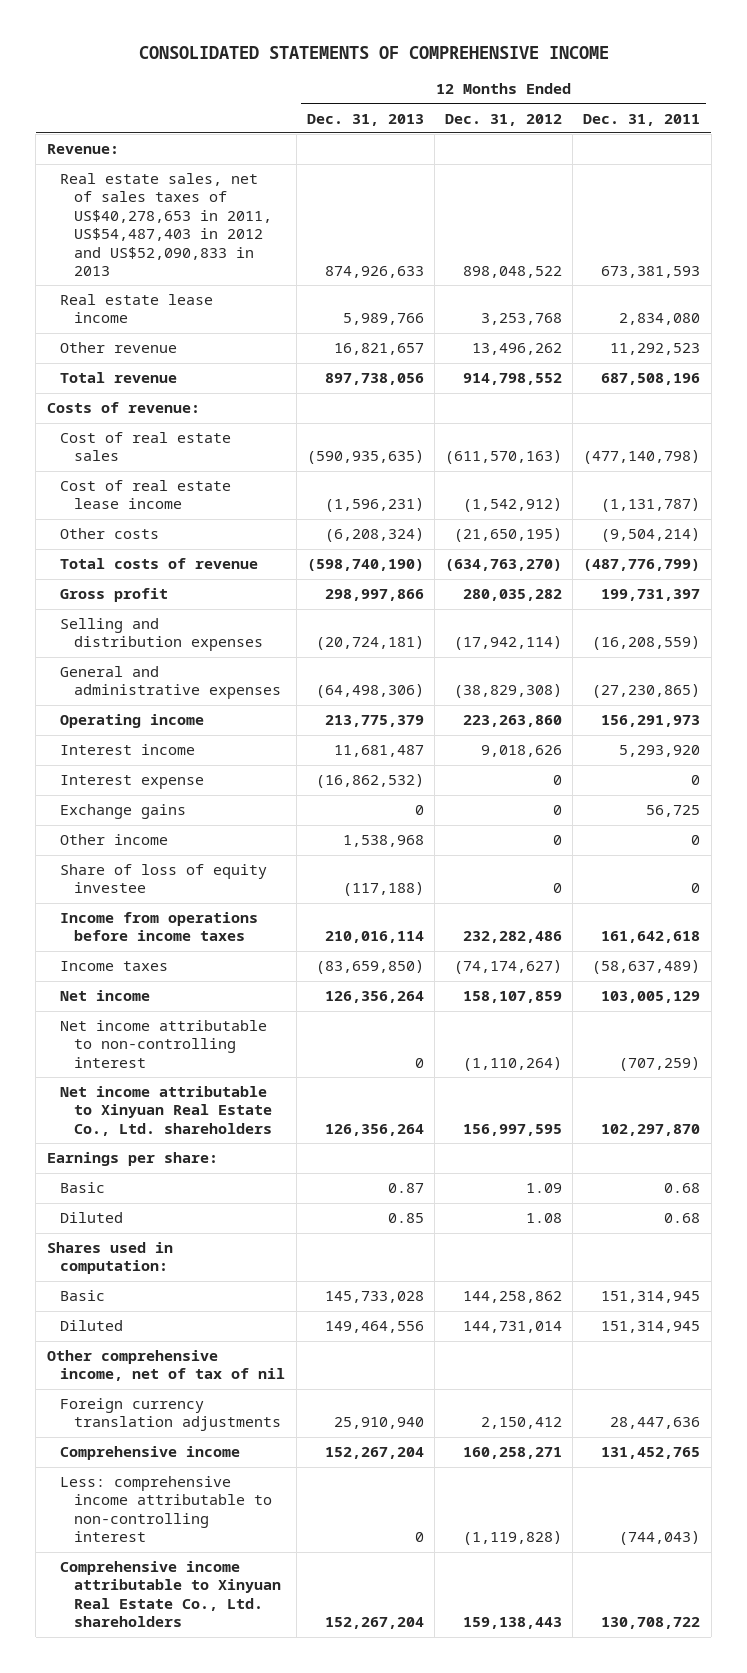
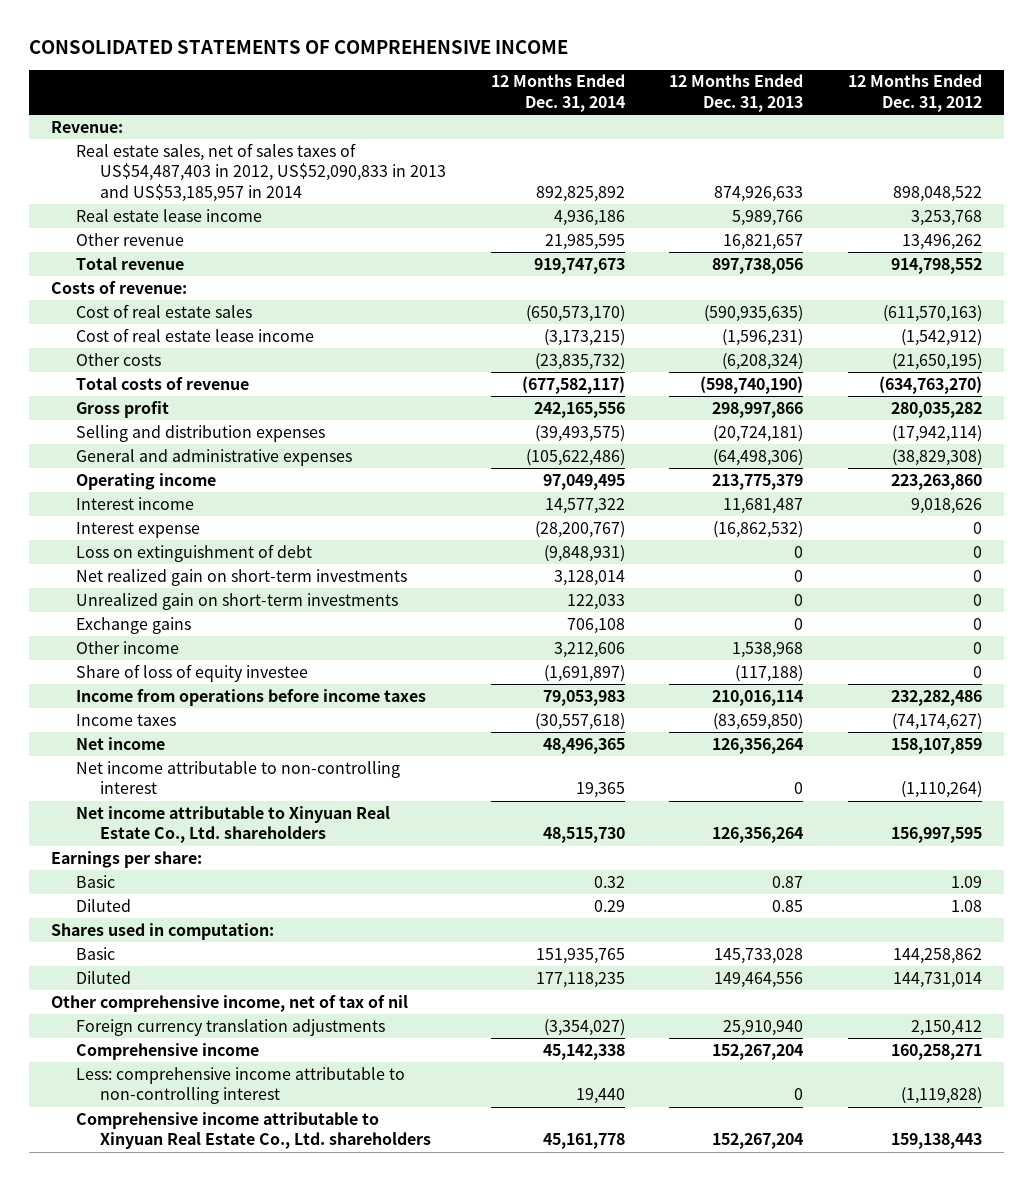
- | 12 Months Ended Dec. 31, 2013 | 12 Months Ended Dec. 31, 2012 | 12 Months Ended Dec. 31, 2011
+ | 12 Months Ended Dec. 31, 2014 | 12 Months Ended Dec. 31, 2013 | 12 Months Ended Dec. 31, 2012
- Real estate sales, net of sales taxes of US$40,278,653 in 2011, US$54,487,403 in 2012 and US$52,090,833 in 2013 | 874,926,633 | 898,048,522 | 673,381,593
+ Real estate sales, net of sales taxes of US$54,487,403 in 2012, US$52,090,833 in 2013 and US$53,185,957 in 2014 | 892,825,892 | 874,926,633 | 898,048,522
+ Loss on extinguishment of debt | (9,848,931) | 0 | 0
+ Net realized gain on short-term investments | 3,128,014 | 0 | 0
+ Unrealized gain on short-term investments | 122,033 | 0 | 0

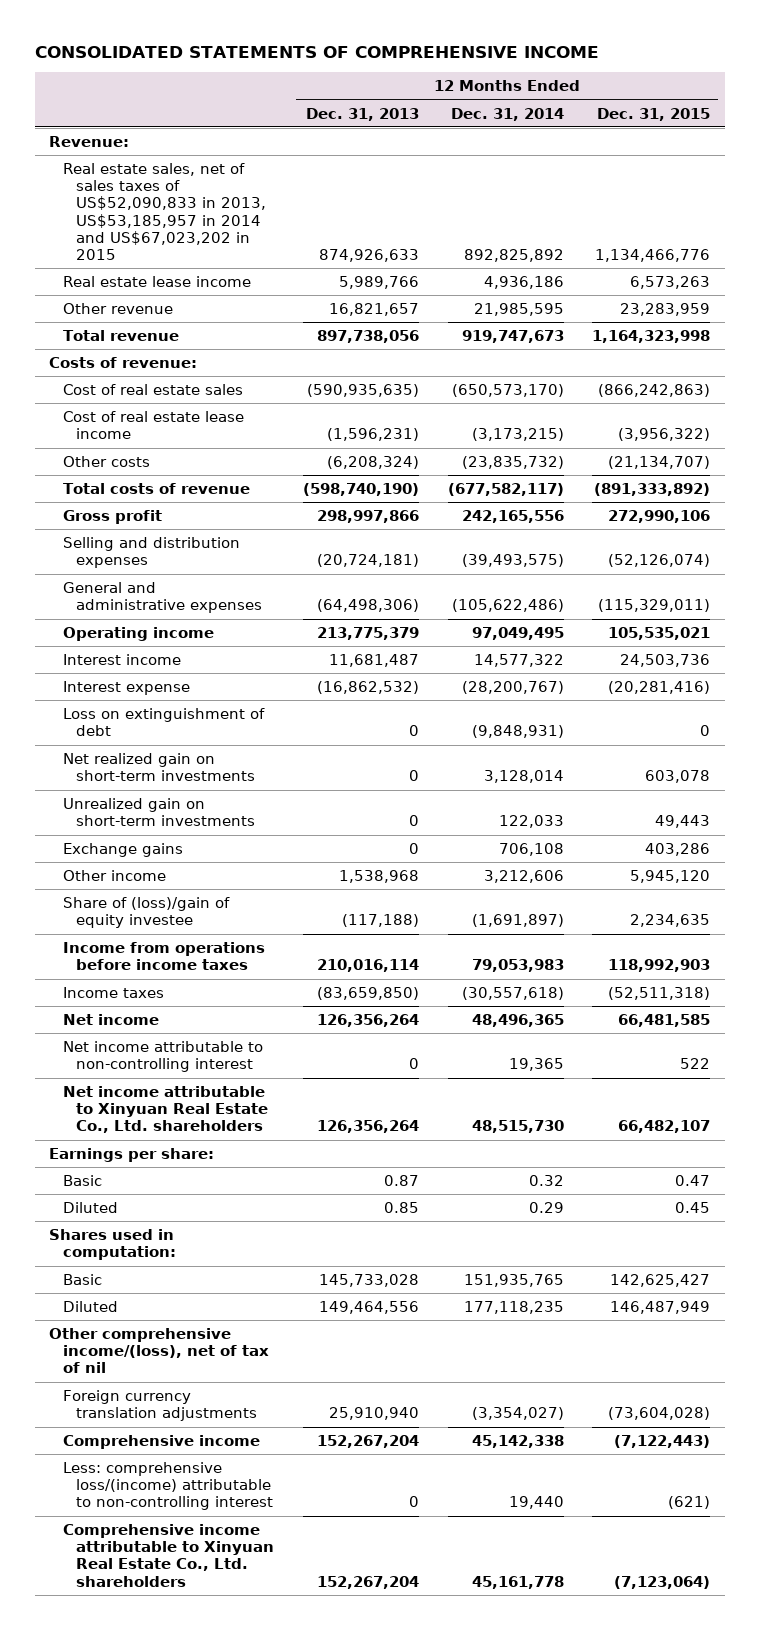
- | 12 Months Ended Dec. 31, 2014 | 12 Months Ended Dec. 31, 2013 | 12 Months Ended Dec. 31, 2012
+ | 12 Months Ended Dec. 31, 2013 | 12 Months Ended Dec. 31, 2014 | 12 Months Ended Dec. 31, 2015
- Real estate sales, net of sales taxes of US$54,487,403 in 2012, US$52,090,833 in 2013 and US$53,185,957 in 2014 | 892,825,892 | 874,926,633 | 898,048,522
+ Real estate sales, net of sales taxes of US$52,090,833 in 2013, US$53,185,957 in 2014 and US$67,023,202 in 2015 | 874,926,633 | 892,825,892 | 1,134,466,776
- Share of loss of equity investee | (1,691,897) | (117,188) | 0
+ Share of (loss)/gain of equity investee | (117,188) | (1,691,897) | 2,234,635
- Other comprehensive income, net of tax of nil
+ Other comprehensive income/(loss), net of tax of nil
- Less: comprehensive income attributable to non-controlling interest | 19,440 | 0 | (1,119,828)
+ Less: comprehensive loss/(income) attributable to non-controlling interest | 0 | 19,440 | (621)

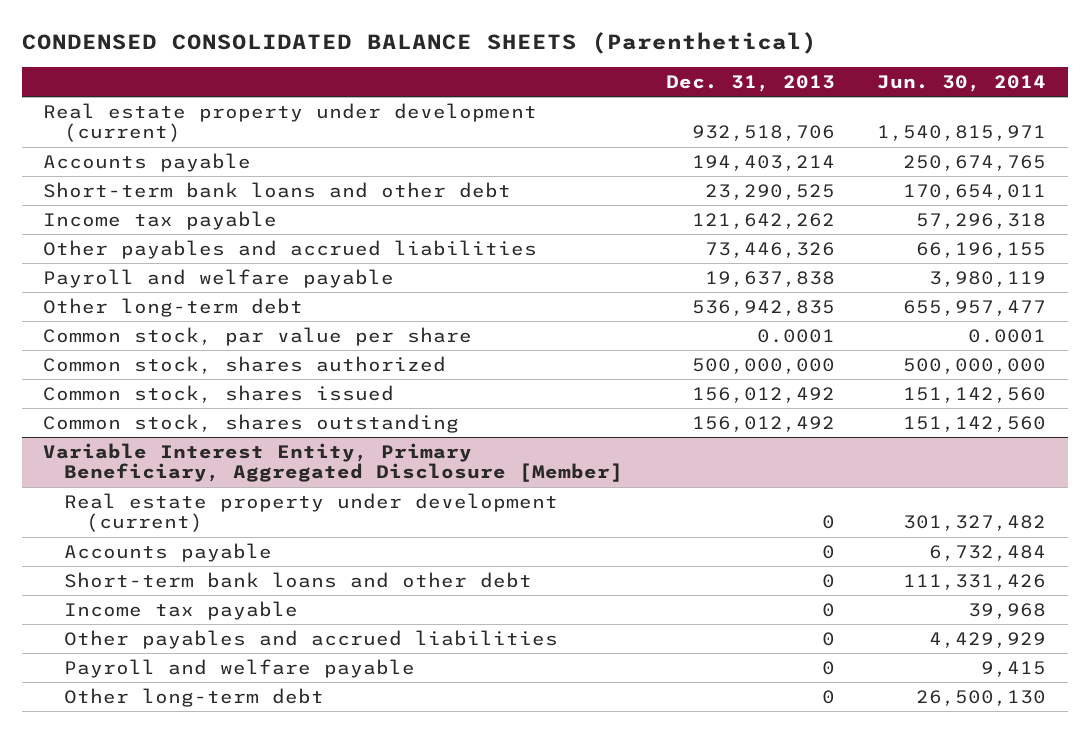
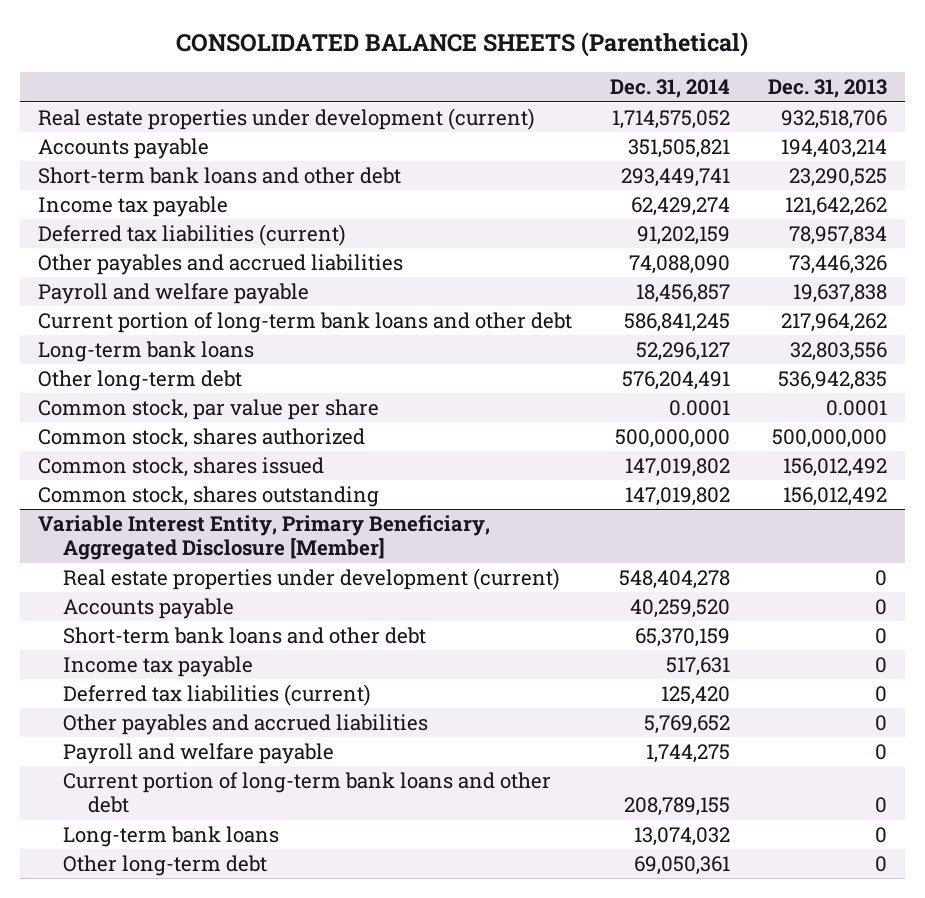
- CONDENSED CONSOLIDATED BALANCE SHEETS (Parenthetical)
+ CONSOLIDATED BALANCE SHEETS (Parenthetical)
- | Dec. 31, 2013 | Jun. 30, 2014
+ | Dec. 31, 2014 | Dec. 31, 2013
- Real estate property under development (current) | 932,518,706 | 1,540,815,971
+ Real estate properties under development (current) | 1,714,575,052 | 932,518,706
+ Deferred tax liabilities (current) | 91,202,159 | 78,957,834
+ Current portion of long-term bank loans and other debt | 586,841,245 | 217,964,262
+ Long-term bank loans | 52,296,127 | 32,803,556
@ Variable Interest Entity, Primary Beneficiary, Aggregated Disclosure [Member]
- Real estate property under development (current) | 0 | 301,327,482
+ Real estate properties under development (current) | 548,404,278 | 0
+ Deferred tax liabilities (current) | 125,420 | 0
+ Current portion of long-term bank loans and other debt | 208,789,155 | 0
+ Long-term bank loans | 13,074,032 | 0

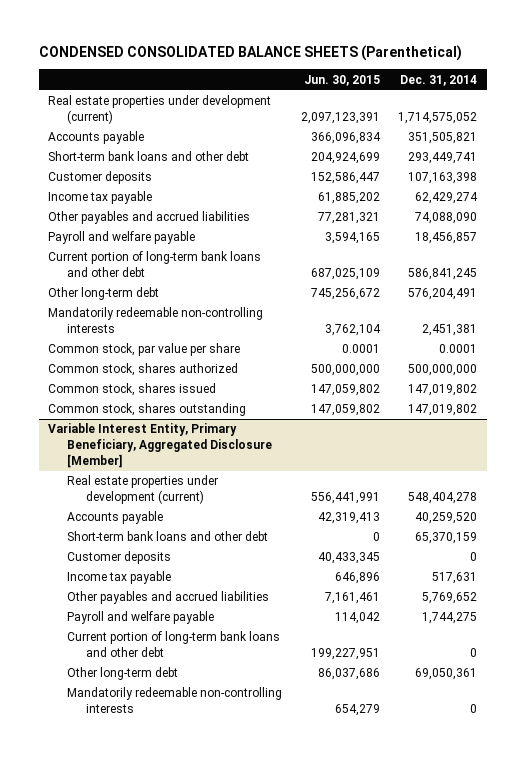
- CONSOLIDATED BALANCE SHEETS (Parenthetical)
+ CONDENSED CONSOLIDATED BALANCE SHEETS (Parenthetical)
- | Dec. 31, 2014 | Dec. 31, 2013
+ | Jun. 30, 2015 | Dec. 31, 2014
+ Customer deposits | 152,586,447 | 107,163,398
- Deferred tax liabilities (current) | 91,202,159 | 78,957,834
- Long-term bank loans | 52,296,127 | 32,803,556
+ Mandatorily redeemable non-controlling interests | 3,762,104 | 2,451,381
@ Variable Interest Entity, Primary Beneficiary, Aggregated Disclosure [Member]
+ Customer deposits | 40,433,345 | 0
- Deferred tax liabilities (current) | 125,420 | 0
- Current portion of long-term bank loans and other debt | 208,789,155 | 0
- Long-term bank loans | 13,074,032 | 0
+ Current portion of long-term bank loans and other debt | 199,227,951 | 0
+ Mandatorily redeemable non-controlling interests | 654,279 | 0

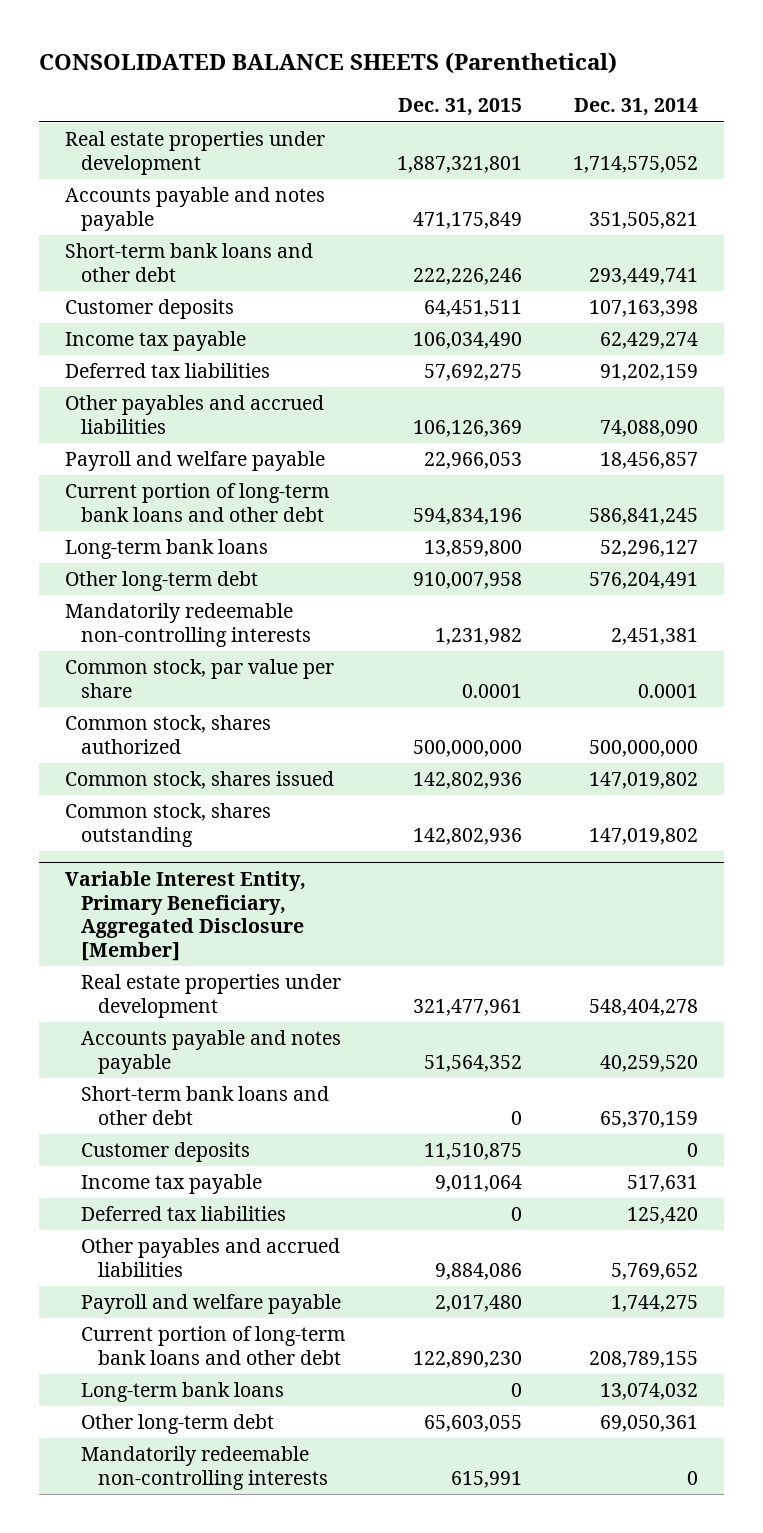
- CONDENSED CONSOLIDATED BALANCE SHEETS (Parenthetical)
+ CONSOLIDATED BALANCE SHEETS (Parenthetical)
- | Jun. 30, 2015 | Dec. 31, 2014
+ | Dec. 31, 2015 | Dec. 31, 2014
- Real estate properties under development (current) | 2,097,123,391 | 1,714,575,052
- Accounts payable | 366,096,834 | 351,505,821
+ Real estate properties under development | 1,887,321,801 | 1,714,575,052
+ Accounts payable and notes payable | 471,175,849 | 351,505,821
+ Deferred tax liabilities | 57,692,275 | 91,202,159
+ Long-term bank loans | 13,859,800 | 52,296,127
@ Variable Interest Entity, Primary Beneficiary, Aggregated Disclosure [Member]
- Real estate properties under development (current) | 556,441,991 | 548,404,278
- Accounts payable | 42,319,413 | 40,259,520
+ Real estate properties under development | 321,477,961 | 548,404,278
+ Accounts payable and notes payable | 51,564,352 | 40,259,520
+ Deferred tax liabilities | 0 | 125,420
- Current portion of long-term bank loans and other debt | 199,227,951 | 0
+ Current portion of long-term bank loans and other debt | 122,890,230 | 208,789,155
+ Long-term bank loans | 0 | 13,074,032

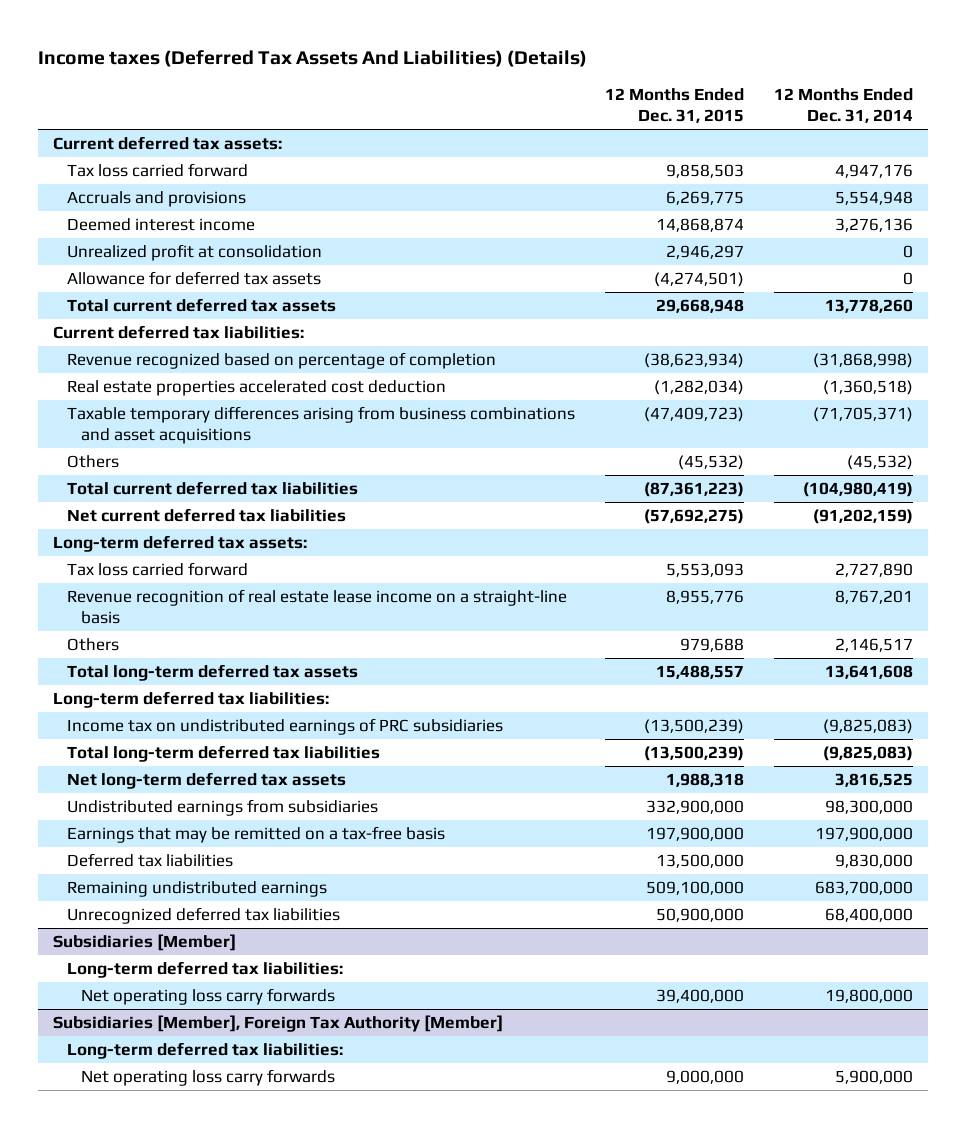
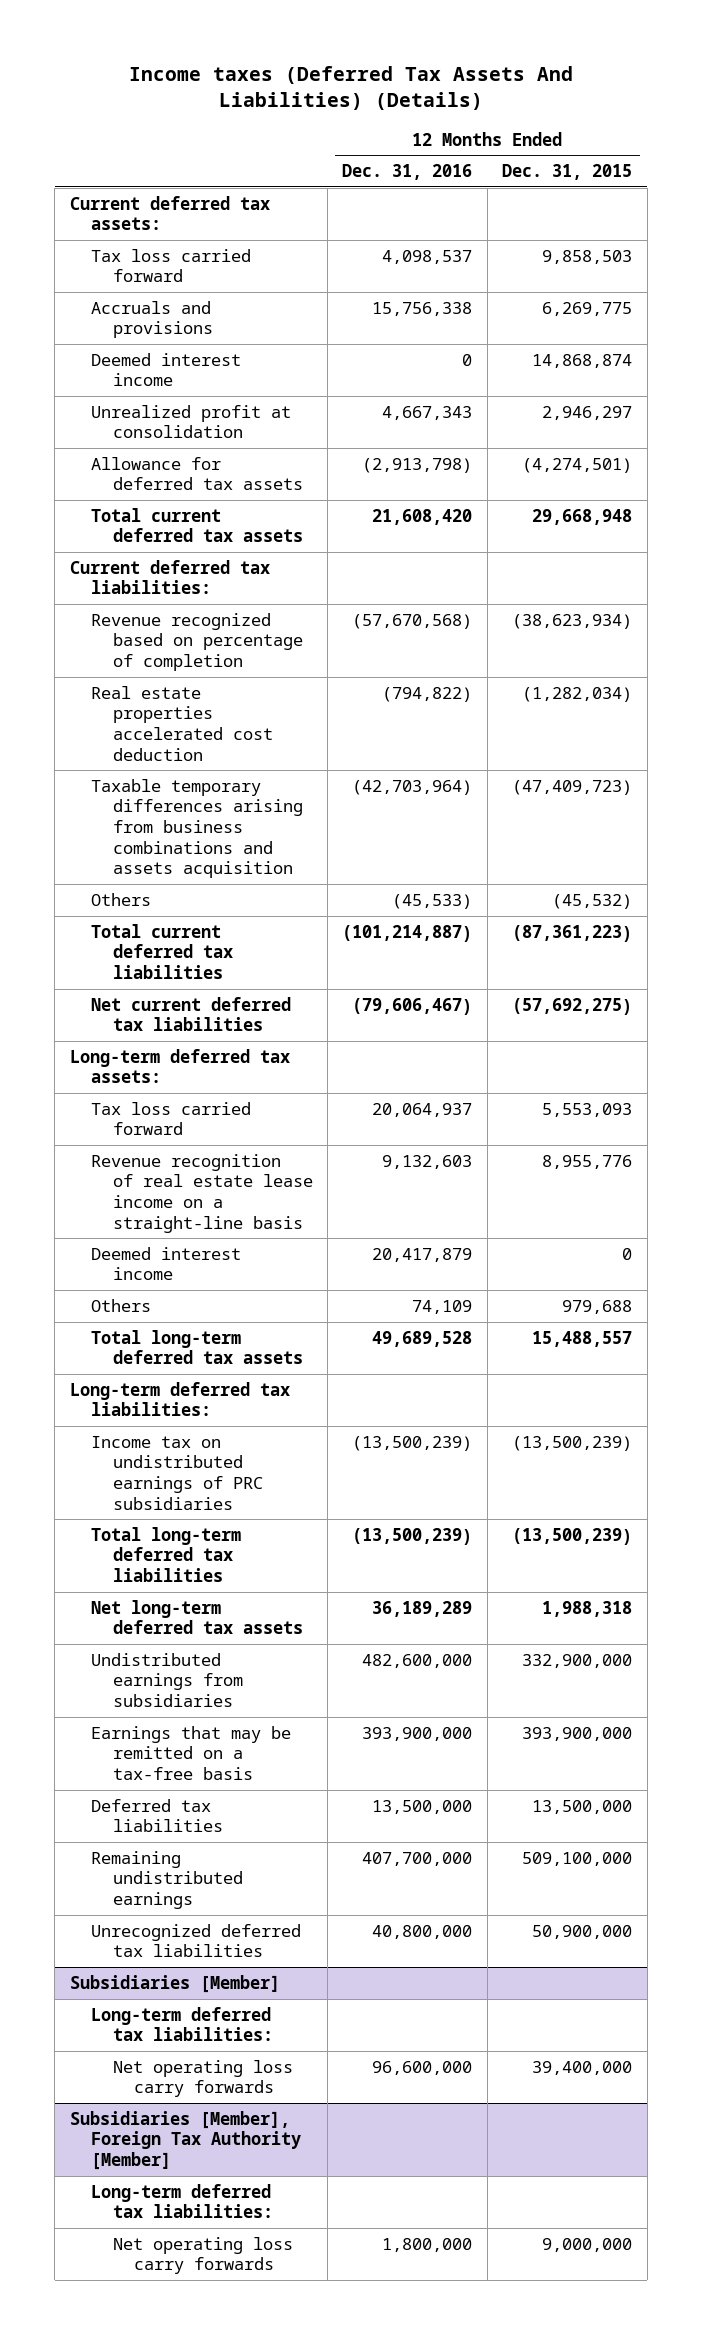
- | 12 Months Ended Dec. 31, 2015 | 12 Months Ended Dec. 31, 2014
+ | 12 Months Ended Dec. 31, 2016 | 12 Months Ended Dec. 31, 2015
- Taxable temporary differences arising from business combinations and asset acquisitions | (47,409,723) | (71,705,371)
+ Taxable temporary differences arising from business combinations and assets acquisition | (42,703,964) | (47,409,723)
+ Deemed interest income | 20,417,879 | 0
- Earnings that may be remitted on a tax-free basis | 197,900,000 | 197,900,000
+ Earnings that may be remitted on a tax-free basis | 393,900,000 | 393,900,000

